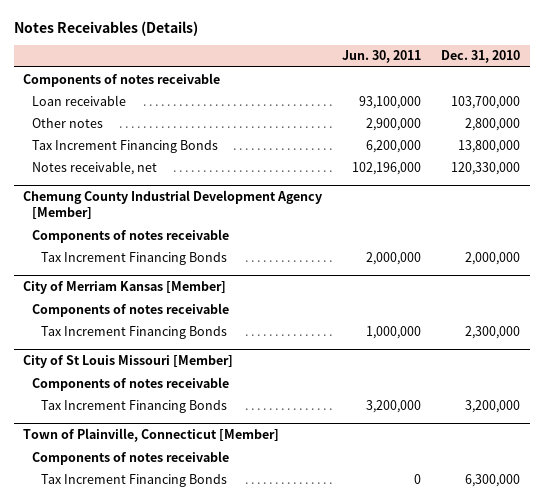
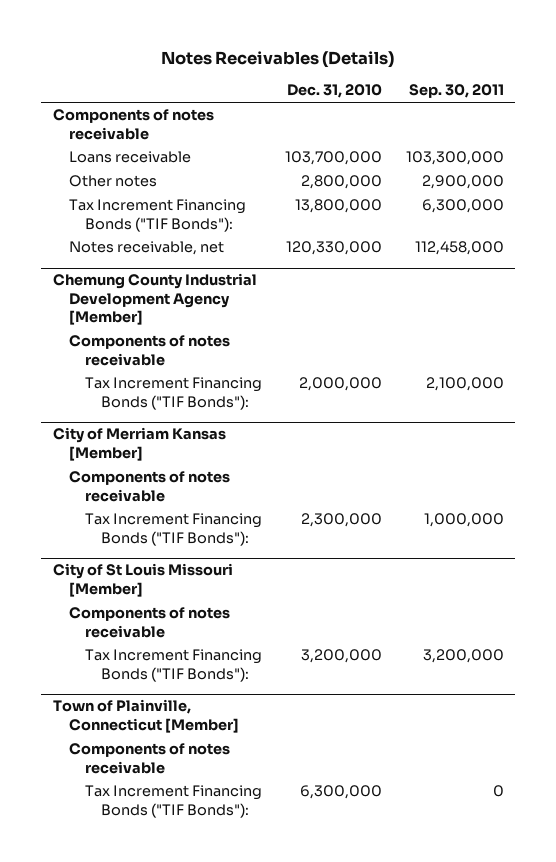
- | Jun. 30, 2011 | Dec. 31, 2010
+ | Dec. 31, 2010 | Sep. 30, 2011
- Loan receivable | 93,100,000 | 103,700,000
+ Loans receivable | 103,700,000 | 103,300,000
- Tax Increment Financing Bonds | 6,200,000 | 13,800,000
+ Tax Increment Financing Bonds ("TIF Bonds"): | 13,800,000 | 6,300,000
@ Chemung County Industrial Development Agency [Member]
- Tax Increment Financing Bonds | 2,000,000 | 2,000,000
+ Tax Increment Financing Bonds ("TIF Bonds"): | 2,000,000 | 2,100,000
@ City of Merriam Kansas [Member]
- Tax Increment Financing Bonds | 1,000,000 | 2,300,000
+ Tax Increment Financing Bonds ("TIF Bonds"): | 2,300,000 | 1,000,000
@ City of St Louis Missouri [Member]
- Tax Increment Financing Bonds | 3,200,000 | 3,200,000
+ Tax Increment Financing Bonds ("TIF Bonds"): | 3,200,000 | 3,200,000
@ Town of Plainville, Connecticut [Member]
- Tax Increment Financing Bonds | 0 | 6,300,000
+ Tax Increment Financing Bonds ("TIF Bonds"): | 6,300,000 | 0

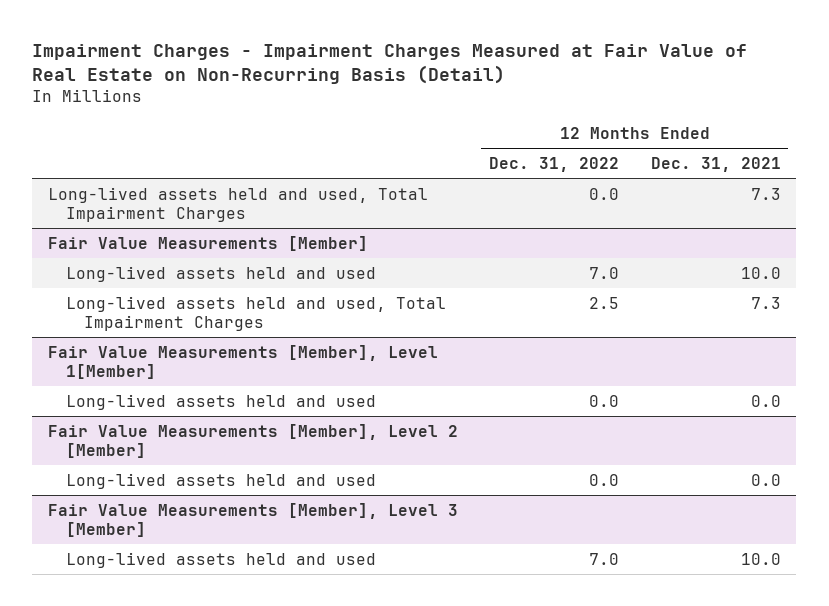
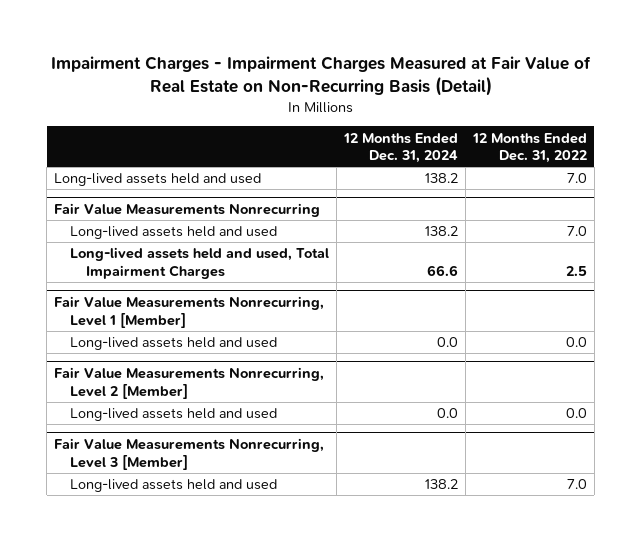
- | 12 Months Ended Dec. 31, 2022 | 12 Months Ended Dec. 31, 2021
+ | 12 Months Ended Dec. 31, 2024 | 12 Months Ended Dec. 31, 2022
- Long-lived assets held and used, Total Impairment Charges | 0.0 | 7.3
- Fair Value Measurements [Member]
+ Fair Value Measurements Nonrecurring
+ Long-lived assets held and used | 138.2 | 7.0
- Fair Value Measurements [Member], Level 1[Member]
+ Fair Value Measurements Nonrecurring, Level 1 [Member]
- Fair Value Measurements [Member], Level 2 [Member]
+ Fair Value Measurements Nonrecurring, Level 2 [Member]
- Fair Value Measurements [Member], Level 3 [Member]
+ Fair Value Measurements Nonrecurring, Level 3 [Member]

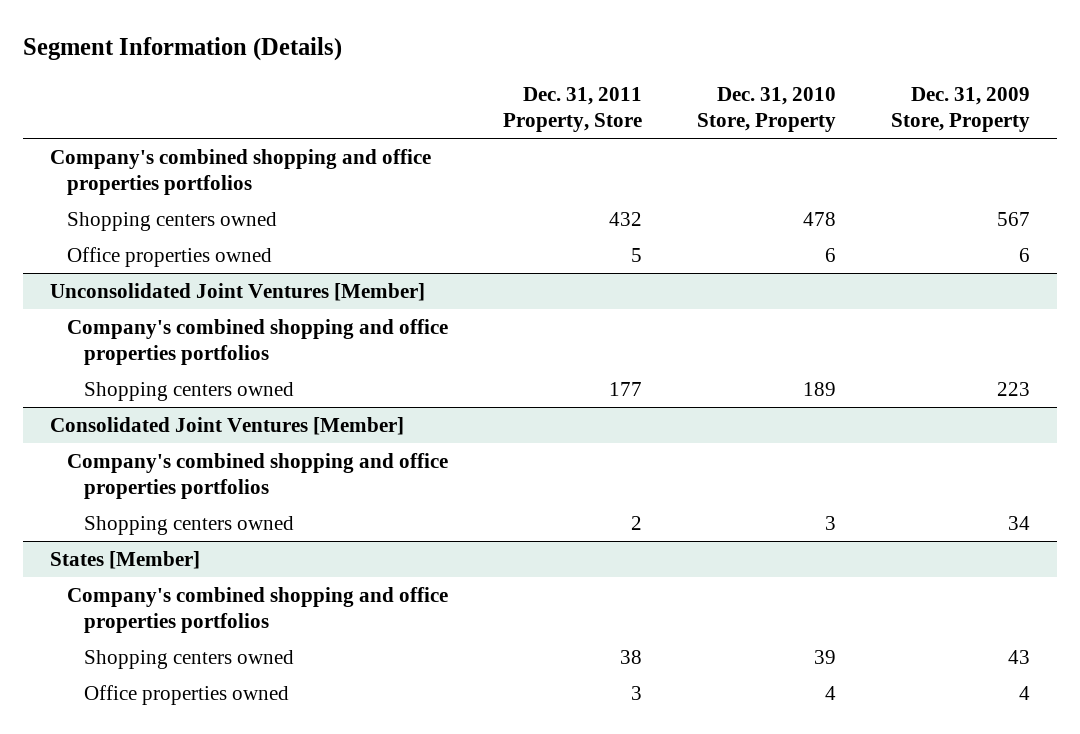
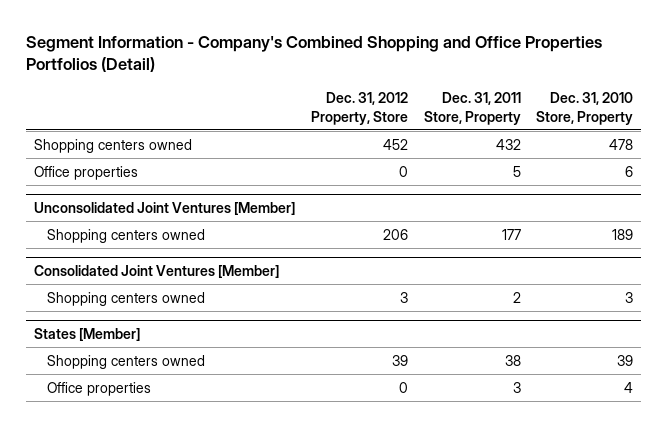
- Segment Information (Details)
+ Segment Information - Company's Combined Shopping and Office Properties Portfolios (Detail)
- | Dec. 31, 2011 Property, Store | Dec. 31, 2010 Store, Property | Dec. 31, 2009 Store, Property
+ | Dec. 31, 2012 Property, Store | Dec. 31, 2011 Store, Property | Dec. 31, 2010 Store, Property
- Company's combined shopping and office properties portfolios
- Office properties owned | 5 | 6 | 6
+ Office properties | 0 | 5 | 6
@ Unconsolidated Joint Ventures [Member]
- Company's combined shopping and office properties portfolios
@ Consolidated Joint Ventures [Member]
- Company's combined shopping and office properties portfolios
@ States [Member]
- Company's combined shopping and office properties portfolios
- Office properties owned | 3 | 4 | 4
+ Office properties | 0 | 3 | 4

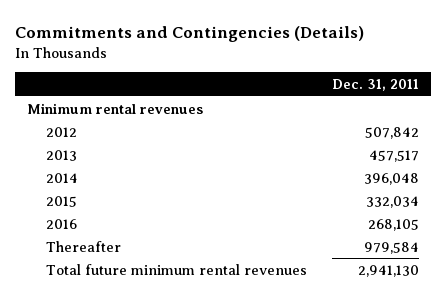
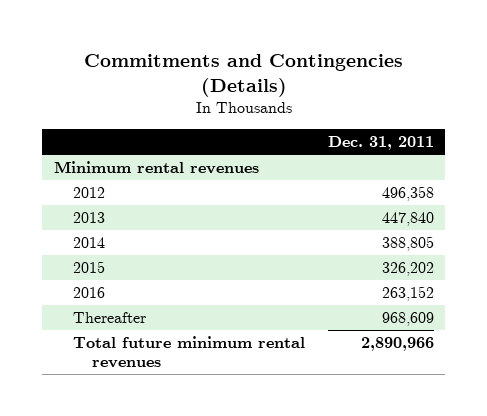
- 2012 | 507,842
- 2013 | 457,517
- 2014 | 396,048
- 2015 | 332,034
- 2016 | 268,105
- Thereafter | 979,584
- Total future minimum rental revenues | 2,941,130
+ 2012 | 496,358
+ 2013 | 447,840
+ 2014 | 388,805
+ 2015 | 326,202
+ 2016 | 263,152
+ Thereafter | 968,609
+ Total future minimum rental revenues | 2,890,966

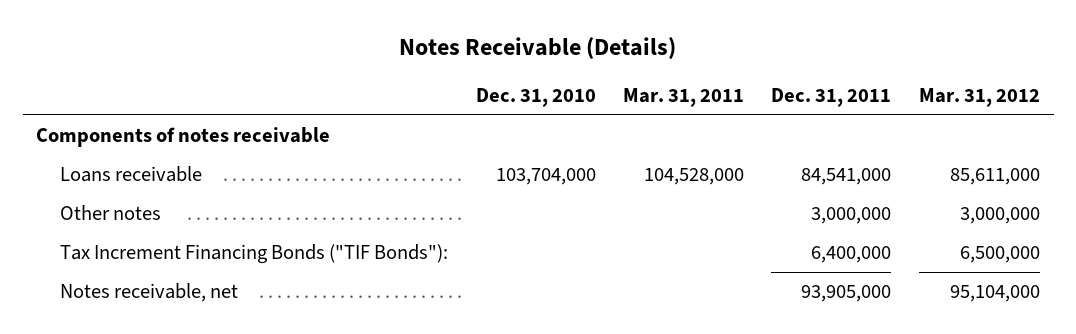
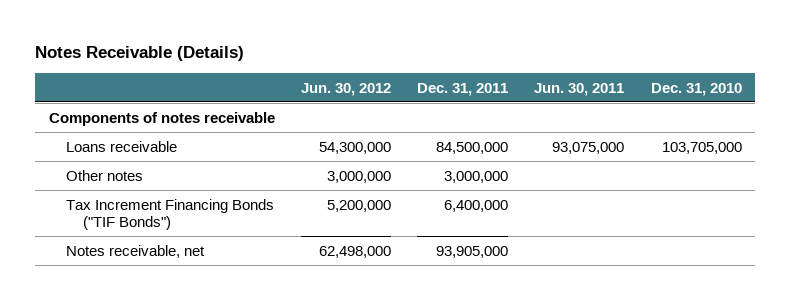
- | Dec. 31, 2010 | Mar. 31, 2011 | Dec. 31, 2011 | Mar. 31, 2012
+ | Jun. 30, 2012 | Dec. 31, 2011 | Jun. 30, 2011 | Dec. 31, 2010
- Loans receivable | 103,704,000 | 104,528,000 | 84,541,000 | 85,611,000
+ Loans receivable | 54,300,000 | 84,500,000 | 93,075,000 | 103,705,000
- Tax Increment Financing Bonds ("TIF Bonds"): | | | 6,400,000 | 6,500,000
+ Tax Increment Financing Bonds ("TIF Bonds") | 5,200,000 | 6,400,000 | |

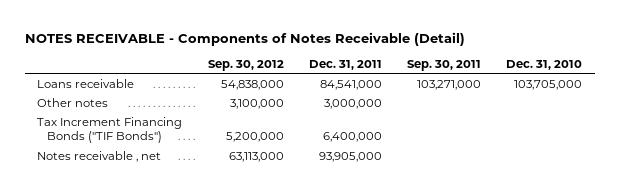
- Notes Receivable (Details)
+ NOTES RECEIVABLE - Components of Notes Receivable (Detail)
- | Jun. 30, 2012 | Dec. 31, 2011 | Jun. 30, 2011 | Dec. 31, 2010
+ | Sep. 30, 2012 | Dec. 31, 2011 | Sep. 30, 2011 | Dec. 31, 2010
- Components of notes receivable
- Loans receivable | 54,300,000 | 84,500,000 | 93,075,000 | 103,705,000
+ Loans receivable | 54,838,000 | 84,541,000 | 103,271,000 | 103,705,000
- Notes receivable, net | 62,498,000 | 93,905,000 | |
+ Notes receivable , net | 63,113,000 | 93,905,000 | |

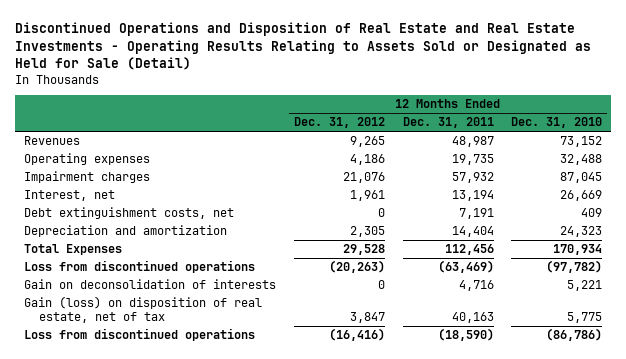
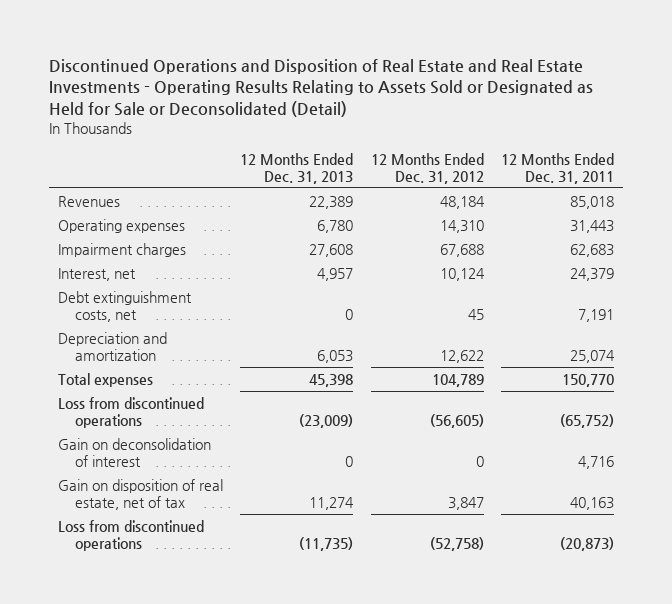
- Discontinued Operations and Disposition of Real Estate and Real Estate Investments - Operating Results Relating to Assets Sold or Designated as Held for Sale (Detail)
+ Discontinued Operations and Disposition of Real Estate and Real Estate Investments - Operating Results Relating to Assets Sold or Designated as Held for Sale or Deconsolidated (Detail)
- | 12 Months Ended Dec. 31, 2012 | 12 Months Ended Dec. 31, 2011 | 12 Months Ended Dec. 31, 2010
+ | 12 Months Ended Dec. 31, 2013 | 12 Months Ended Dec. 31, 2012 | 12 Months Ended Dec. 31, 2011
- Revenues | 9,265 | 48,987 | 73,152
- Operating expenses | 4,186 | 19,735 | 32,488
- Impairment charges | 21,076 | 57,932 | 87,045
- Interest, net | 1,961 | 13,194 | 26,669
- Debt extinguishment costs, net | 0 | 7,191 | 409
- Depreciation and amortization | 2,305 | 14,404 | 24,323
- Total Expenses | 29,528 | 112,456 | 170,934
- Loss from discontinued operations | (20,263) | (63,469) | (97,782)
- Gain on deconsolidation of interests | 0 | 4,716 | 5,221
- Gain (loss) on disposition of real estate, net of tax | 3,847 | 40,163 | 5,775
- Loss from discontinued operations | (16,416) | (18,590) | (86,786)
+ Revenues | 22,389 | 48,184 | 85,018
+ Operating expenses | 6,780 | 14,310 | 31,443
+ Impairment charges | 27,608 | 67,688 | 62,683
+ Interest, net | 4,957 | 10,124 | 24,379
+ Debt extinguishment costs, net | 0 | 45 | 7,191
+ Depreciation and amortization | 6,053 | 12,622 | 25,074
+ Total expenses | 45,398 | 104,789 | 150,770
+ Loss from discontinued operations | (23,009) | (56,605) | (65,752)
+ Gain on deconsolidation of interest | 0 | 0 | 4,716
+ Gain on disposition of real estate, net of tax | 11,274 | 3,847 | 40,163
+ Loss from discontinued operations | (11,735) | (52,758) | (20,873)

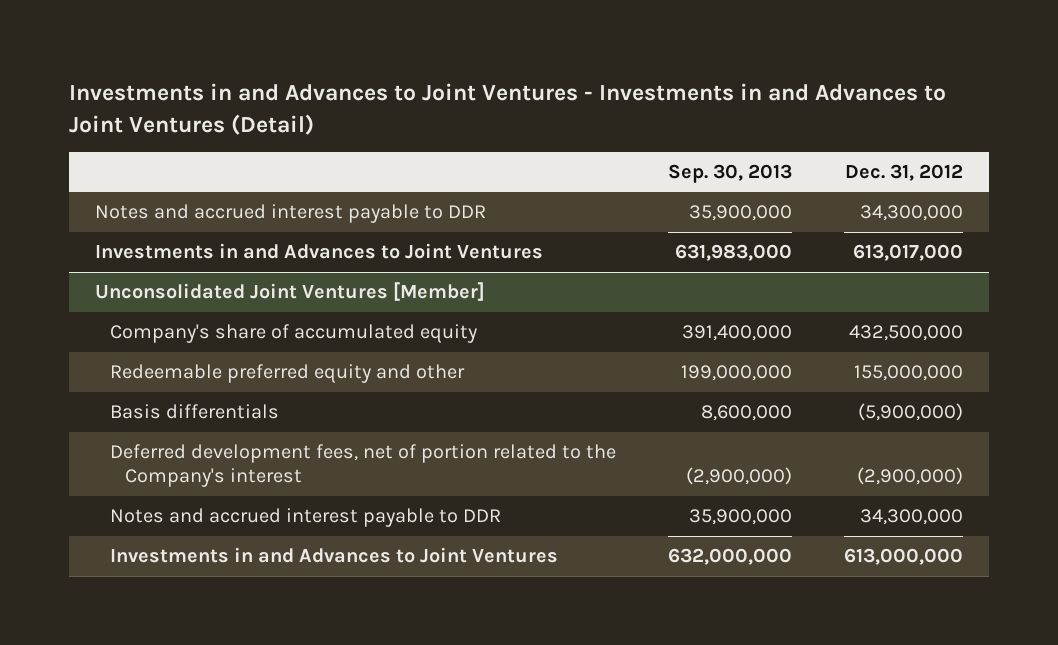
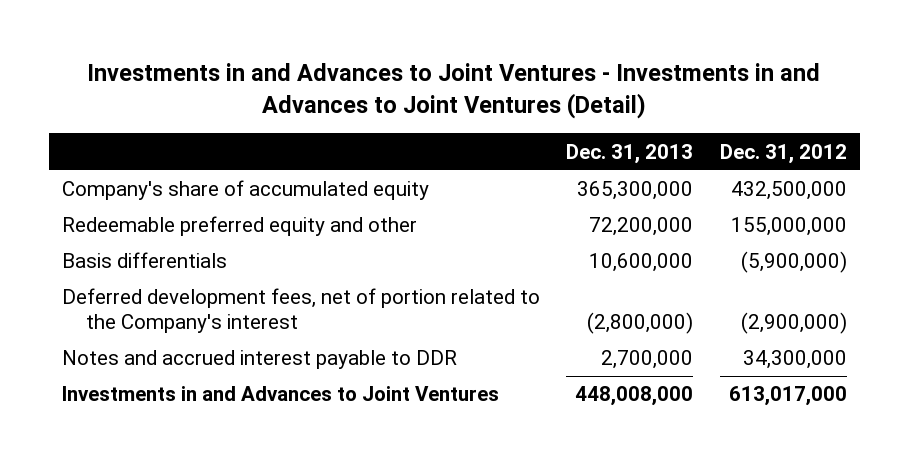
- | Sep. 30, 2013 | Dec. 31, 2012
+ | Dec. 31, 2013 | Dec. 31, 2012
- Notes and accrued interest payable to DDR | 35,900,000 | 34,300,000
- Unconsolidated Joint Ventures [Member]
- Investments in and Advances to Joint Ventures | 632,000,000 | 613,000,000
moved down: Investments in and Advances to Joint Ventures | 448,008,000 | 613,017,000

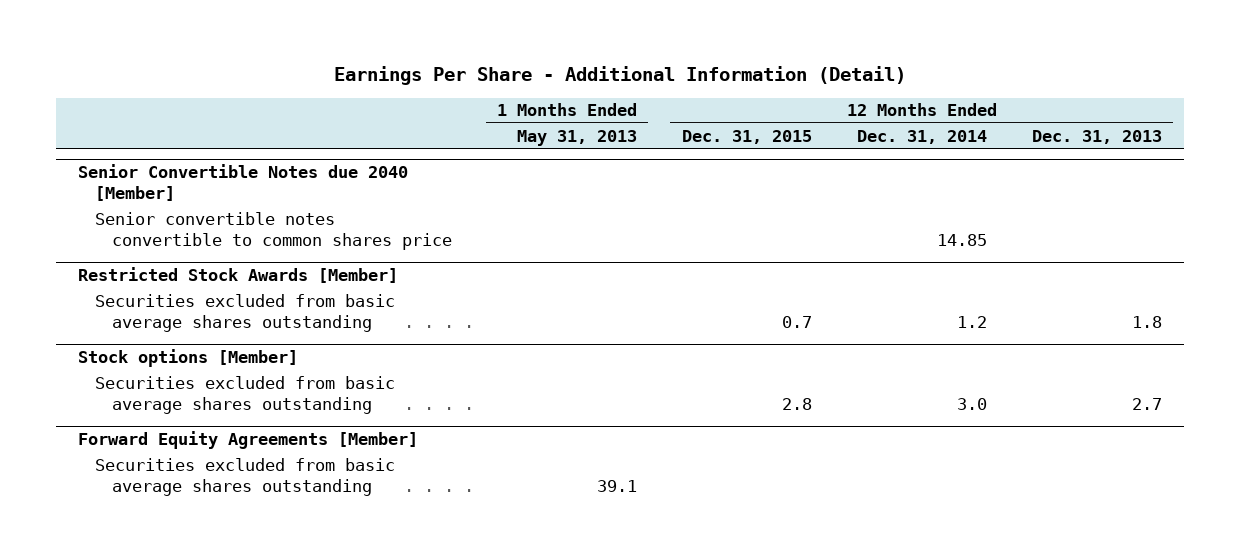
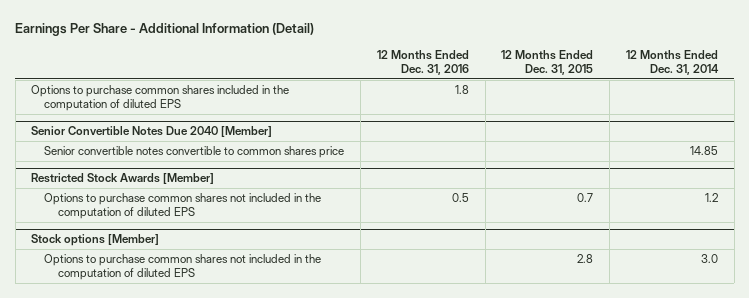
- | 1 Months Ended May 31, 2013 | 12 Months Ended Dec. 31, 2015 | 12 Months Ended Dec. 31, 2014 | 12 Months Ended Dec. 31, 2013
+ | 12 Months Ended Dec. 31, 2016 | 12 Months Ended Dec. 31, 2015 | 12 Months Ended Dec. 31, 2014
- Senior Convertible Notes due 2040 [Member]
+ Options to purchase common shares included in the computation of diluted EPS | 1.8 | |
+ Senior Convertible Notes Due 2040 [Member]
@ Restricted Stock Awards [Member]
- Securities excluded from basic average shares outstanding | | 0.7 | 1.2 | 1.8
+ Options to purchase common shares not included in the computation of diluted EPS | 0.5 | 0.7 | 1.2
@ Stock options [Member]
- Securities excluded from basic average shares outstanding | | 2.8 | 3.0 | 2.7
- Forward Equity Agreements [Member]
- Securities excluded from basic average shares outstanding | 39.1 | | |
@ Stock options [Member]
+ Options to purchase common shares not included in the computation of diluted EPS | | 2.8 | 3.0

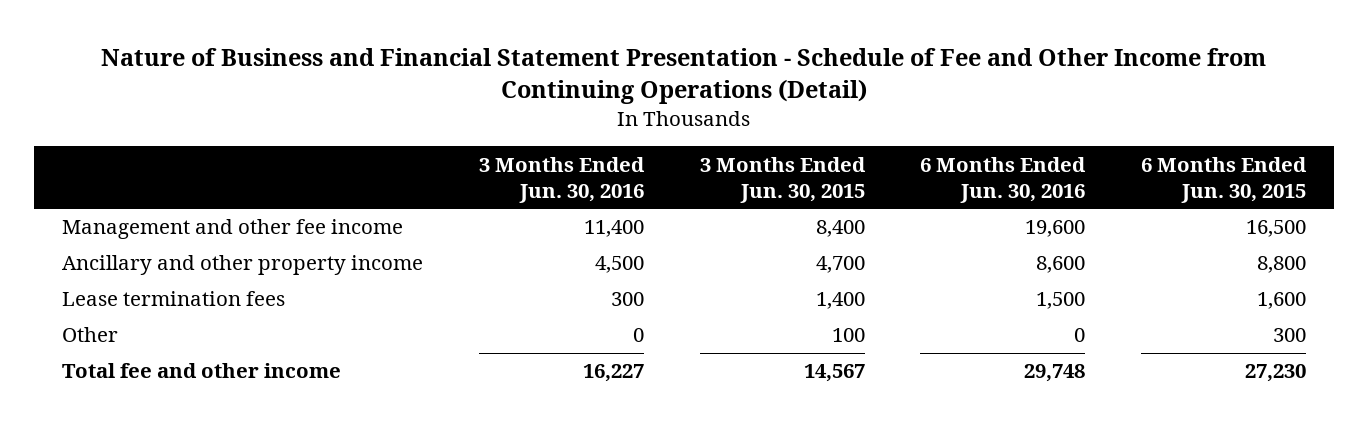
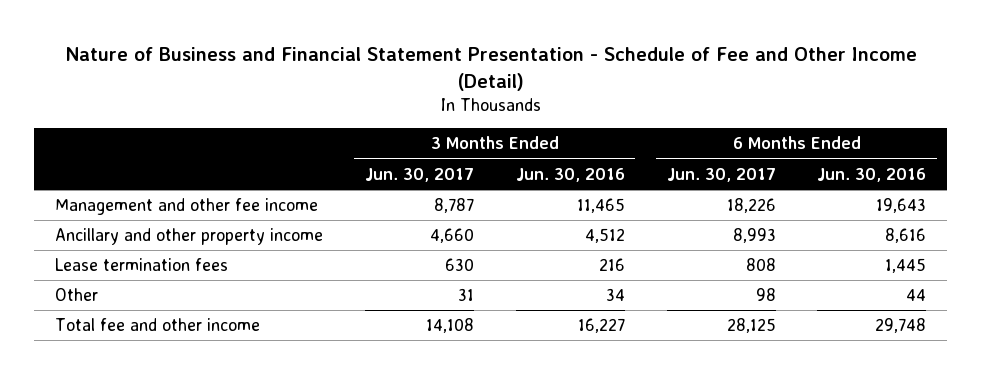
- Nature of Business and Financial Statement Presentation - Schedule of Fee and Other Income from Continuing Operations (Detail)
+ Nature of Business and Financial Statement Presentation - Schedule of Fee and Other Income (Detail)
- | 3 Months Ended Jun. 30, 2016 | 3 Months Ended Jun. 30, 2015 | 6 Months Ended Jun. 30, 2016 | 6 Months Ended Jun. 30, 2015
+ | 3 Months Ended Jun. 30, 2017 | 3 Months Ended Jun. 30, 2016 | 6 Months Ended Jun. 30, 2017 | 6 Months Ended Jun. 30, 2016
- Management and other fee income | 11,400 | 8,400 | 19,600 | 16,500
- Ancillary and other property income | 4,500 | 4,700 | 8,600 | 8,800
- Lease termination fees | 300 | 1,400 | 1,500 | 1,600
- Other | 0 | 100 | 0 | 300
+ Management and other fee income | 8,787 | 11,465 | 18,226 | 19,643
+ Ancillary and other property income | 4,660 | 4,512 | 8,993 | 8,616
+ Lease termination fees | 630 | 216 | 808 | 1,445
+ Other | 31 | 34 | 98 | 44

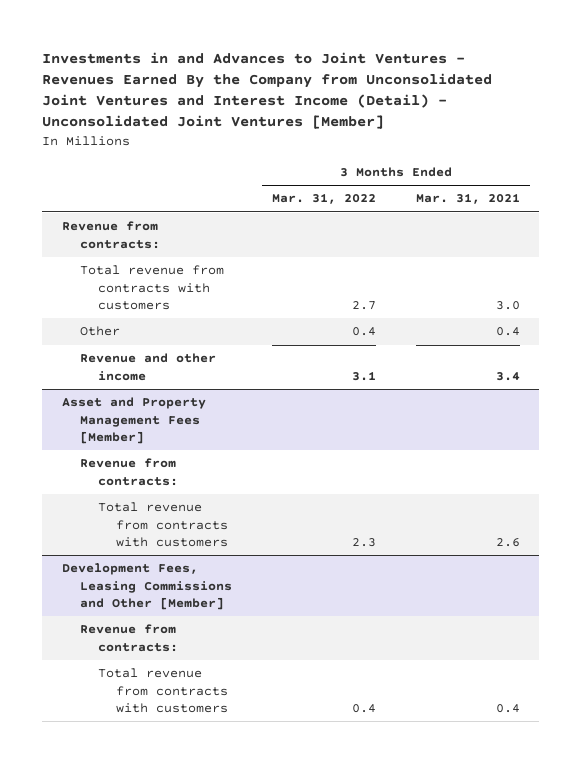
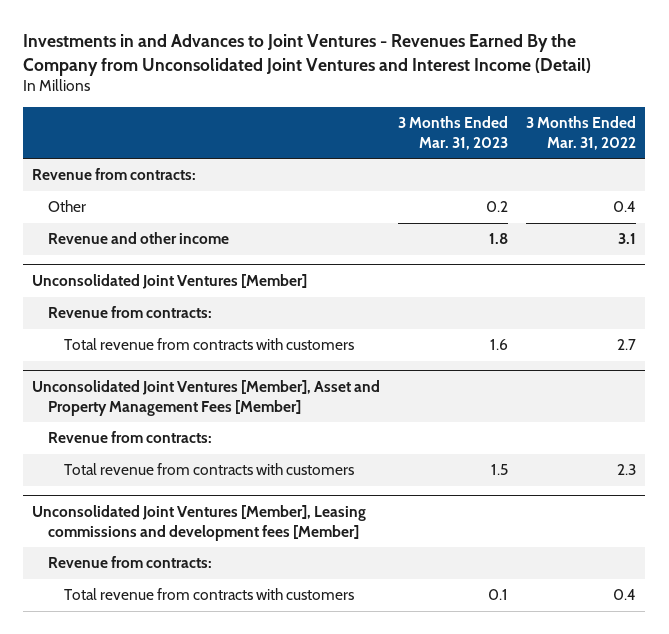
- Investments in and Advances to Joint Ventures - Revenues Earned By the Company from Unconsolidated Joint Ventures and Interest Income (Detail) - Unconsolidated Joint Ventures [Member]
+ Investments in and Advances to Joint Ventures - Revenues Earned By the Company from Unconsolidated Joint Ventures and Interest Income (Detail)
- | 3 Months Ended Mar. 31, 2022 | 3 Months Ended Mar. 31, 2021
+ | 3 Months Ended Mar. 31, 2023 | 3 Months Ended Mar. 31, 2022
- Total revenue from contracts with customers | 2.7 | 3.0
- Asset and Property Management Fees [Member]
+ Unconsolidated Joint Ventures [Member]
+ Total revenue from contracts with customers | 1.6 | 2.7
+ Unconsolidated Joint Ventures [Member], Asset and Property Management Fees [Member]
+ Revenue from contracts:
- Development Fees, Leasing Commissions and Other [Member]
+ Unconsolidated Joint Ventures [Member], Leasing commissions and development fees [Member]

